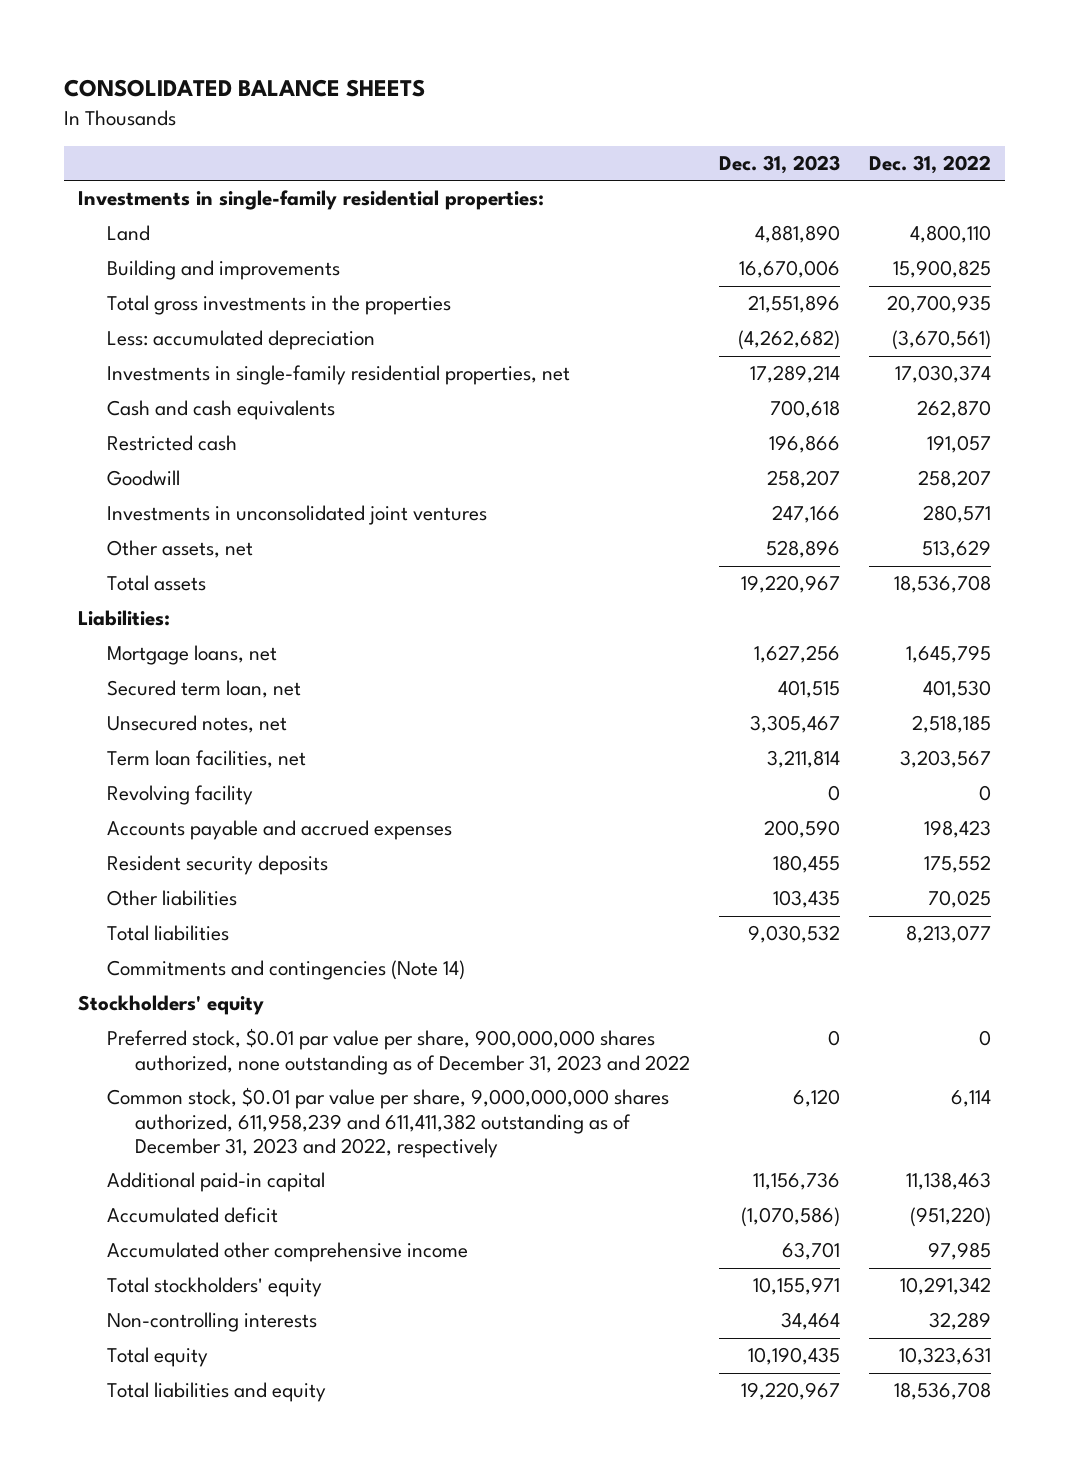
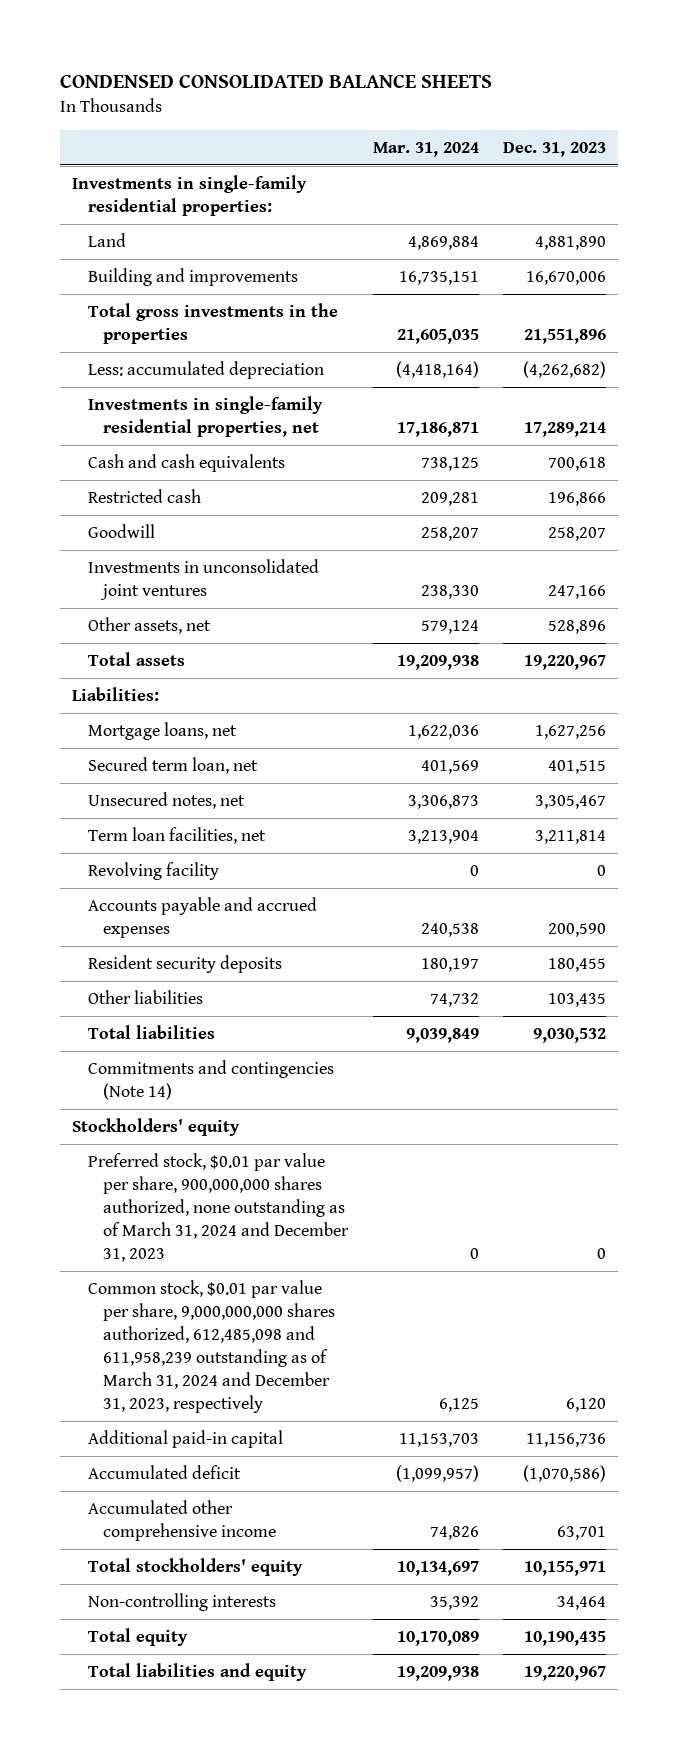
- CONSOLIDATED BALANCE SHEETS
+ CONDENSED CONSOLIDATED BALANCE SHEETS
- | Dec. 31, 2023 | Dec. 31, 2022
+ | Mar. 31, 2024 | Dec. 31, 2023
- Preferred stock, $0.01 par value per share, 900,000,000 shares authorized, none outstanding as of December 31, 2023 and 2022 | 0 | 0
- Common stock, $0.01 par value per share, 9,000,000,000 shares authorized, 611,958,239 and 611,411,382 outstanding as of December 31, 2023 and 2022, respectively | 6,120 | 6,114
+ Preferred stock, $0.01 par value per share, 900,000,000 shares authorized, none outstanding as of March 31, 2024 and December 31, 2023 | 0 | 0
+ Common stock, $0.01 par value per share, 9,000,000,000 shares authorized, 612,485,098 and 611,958,239 outstanding as of March 31, 2024 and December 31, 2023, respectively | 6,125 | 6,120

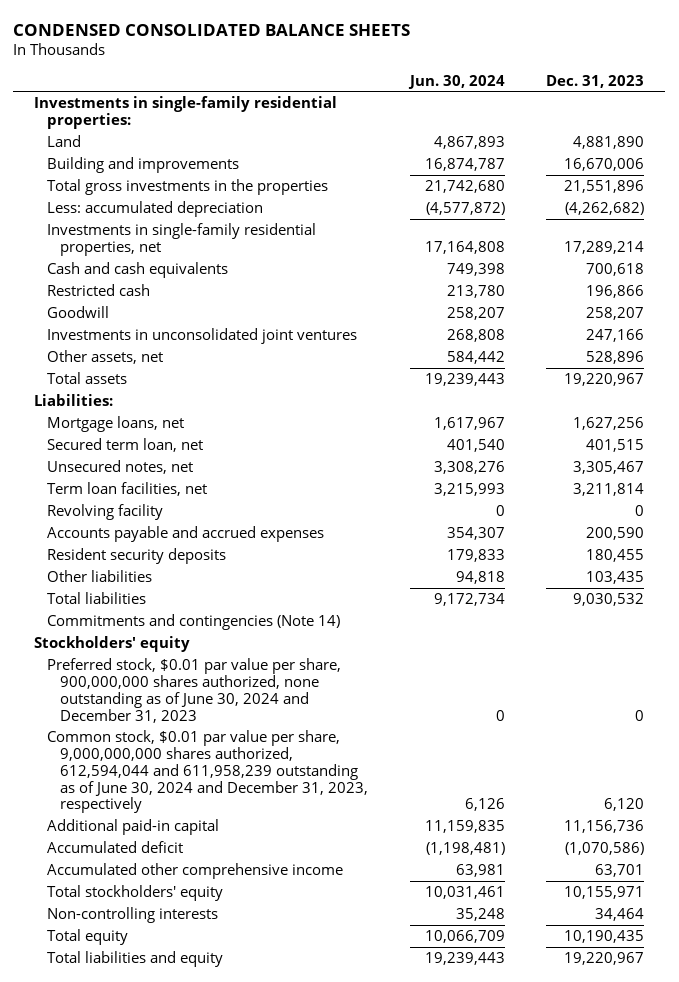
- | Mar. 31, 2024 | Dec. 31, 2023
+ | Jun. 30, 2024 | Dec. 31, 2023
- Preferred stock, $0.01 par value per share, 900,000,000 shares authorized, none outstanding as of March 31, 2024 and December 31, 2023 | 0 | 0
- Common stock, $0.01 par value per share, 9,000,000,000 shares authorized, 612,485,098 and 611,958,239 outstanding as of March 31, 2024 and December 31, 2023, respectively | 6,125 | 6,120
+ Preferred stock, $0.01 par value per share, 900,000,000 shares authorized, none outstanding as of June 30, 2024 and December 31, 2023 | 0 | 0
+ Common stock, $0.01 par value per share, 9,000,000,000 shares authorized, 612,594,044 and 611,958,239 outstanding as of June 30, 2024 and December 31, 2023, respectively | 6,126 | 6,120

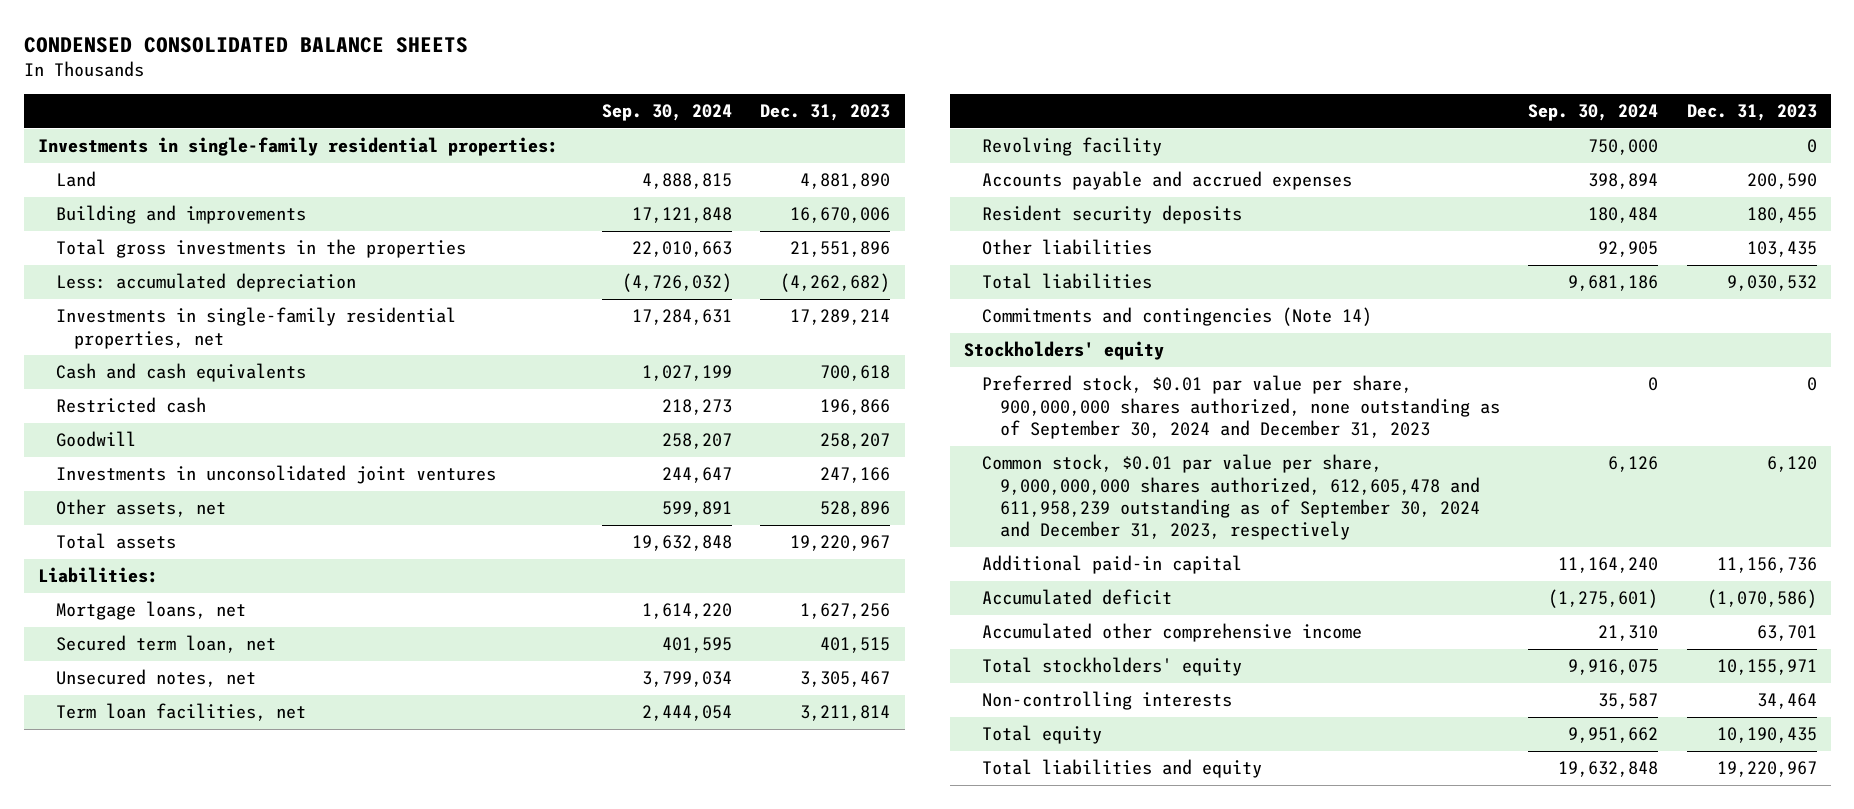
- | Jun. 30, 2024 | Dec. 31, 2023
+ | Sep. 30, 2024 | Dec. 31, 2023
- Preferred stock, $0.01 par value per share, 900,000,000 shares authorized, none outstanding as of June 30, 2024 and December 31, 2023 | 0 | 0
- Common stock, $0.01 par value per share, 9,000,000,000 shares authorized, 612,594,044 and 611,958,239 outstanding as of June 30, 2024 and December 31, 2023, respectively | 6,126 | 6,120
+ Preferred stock, $0.01 par value per share, 900,000,000 shares authorized, none outstanding as of September 30, 2024 and December 31, 2023 | 0 | 0
+ Common stock, $0.01 par value per share, 9,000,000,000 shares authorized, 612,605,478 and 611,958,239 outstanding as of September 30, 2024 and December 31, 2023, respectively | 6,126 | 6,120

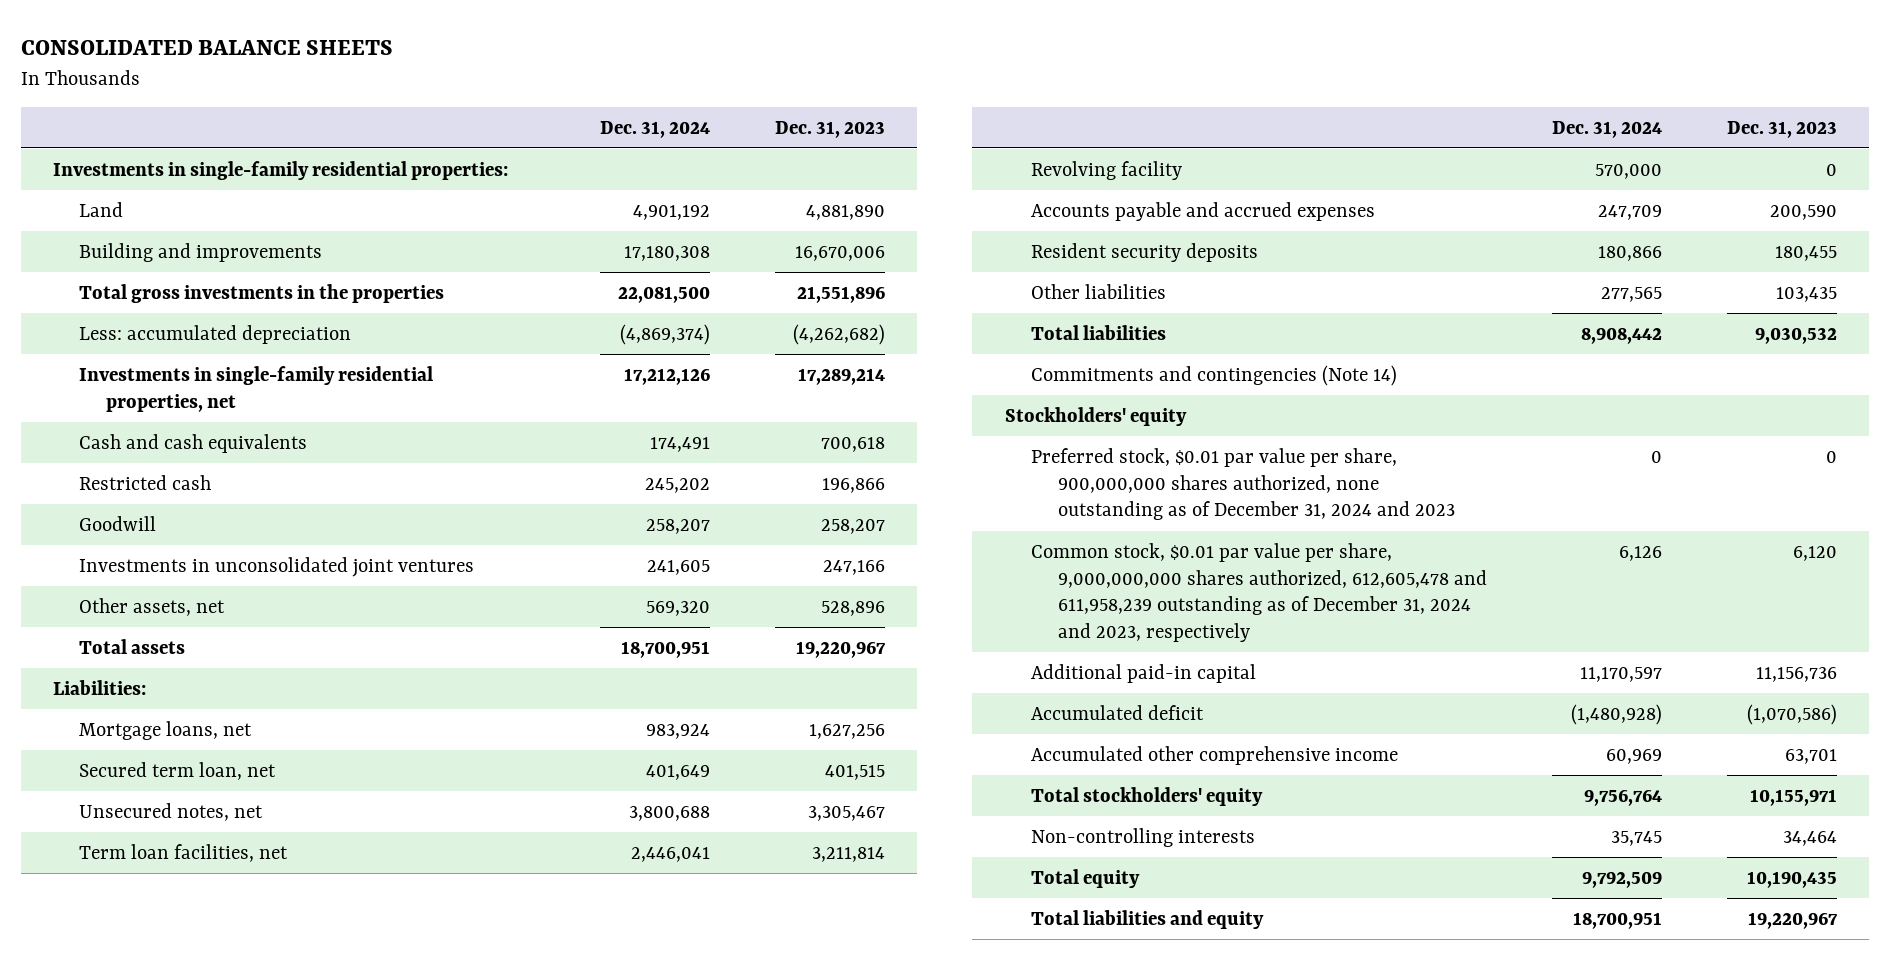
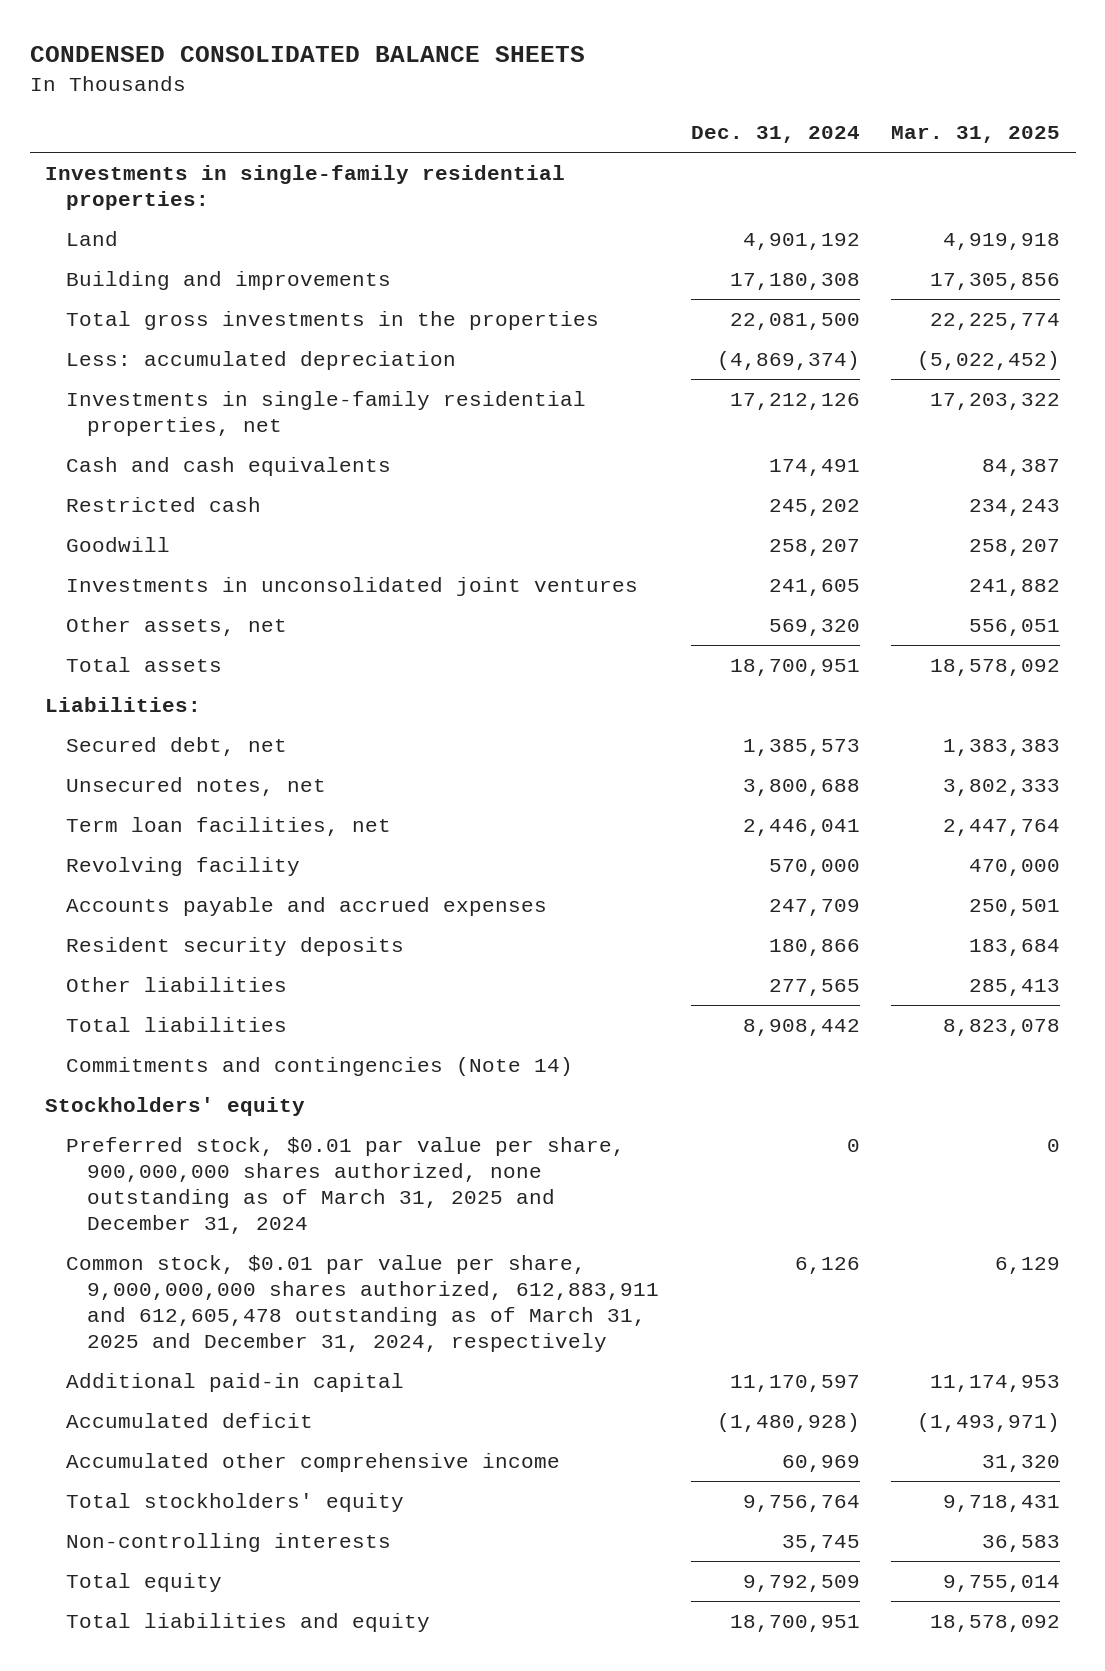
- CONSOLIDATED BALANCE SHEETS
+ CONDENSED CONSOLIDATED BALANCE SHEETS
- | Dec. 31, 2024 | Dec. 31, 2023
+ | Dec. 31, 2024 | Mar. 31, 2025
- Mortgage loans, net | 983,924 | 1,627,256
- Secured term loan, net | 401,649 | 401,515
+ Secured debt, net | 1,385,573 | 1,383,383
- Preferred stock, $0.01 par value per share, 900,000,000 shares authorized, none outstanding as of December 31, 2024 and 2023 | 0 | 0
- Common stock, $0.01 par value per share, 9,000,000,000 shares authorized, 612,605,478 and 611,958,239 outstanding as of December 31, 2024 and 2023, respectively | 6,126 | 6,120
+ Preferred stock, $0.01 par value per share, 900,000,000 shares authorized, none outstanding as of March 31, 2025 and December 31, 2024 | 0 | 0
+ Common stock, $0.01 par value per share, 9,000,000,000 shares authorized, 612,883,911 and 612,605,478 outstanding as of March 31, 2025 and December 31, 2024, respectively | 6,126 | 6,129

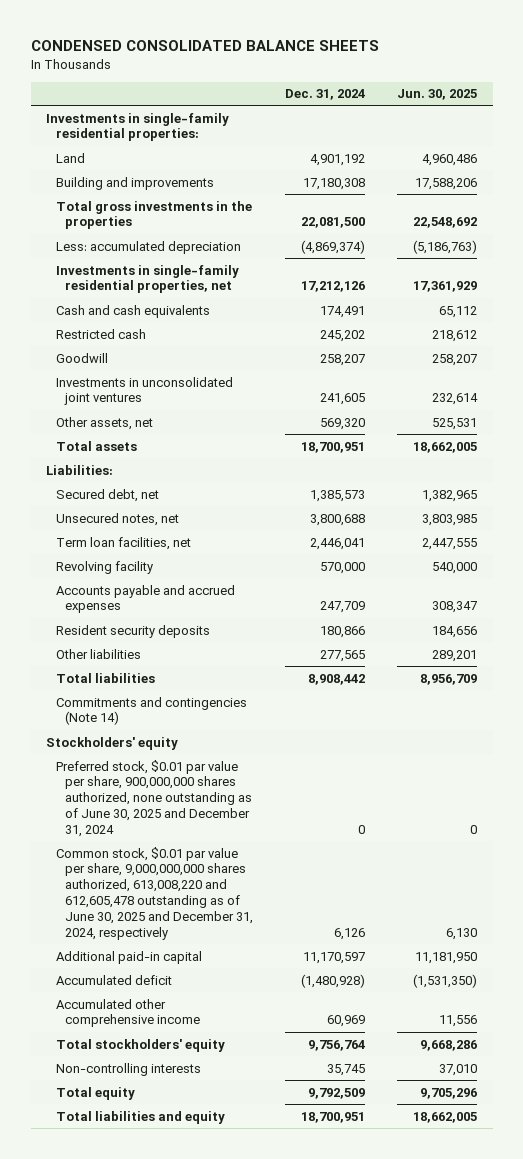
- | Dec. 31, 2024 | Mar. 31, 2025
+ | Dec. 31, 2024 | Jun. 30, 2025
- Preferred stock, $0.01 par value per share, 900,000,000 shares authorized, none outstanding as of March 31, 2025 and December 31, 2024 | 0 | 0
- Common stock, $0.01 par value per share, 9,000,000,000 shares authorized, 612,883,911 and 612,605,478 outstanding as of March 31, 2025 and December 31, 2024, respectively | 6,126 | 6,129
+ Preferred stock, $0.01 par value per share, 900,000,000 shares authorized, none outstanding as of June 30, 2025 and December 31, 2024 | 0 | 0
+ Common stock, $0.01 par value per share, 9,000,000,000 shares authorized, 613,008,220 and 612,605,478 outstanding as of June 30, 2025 and December 31, 2024, respectively | 6,126 | 6,130

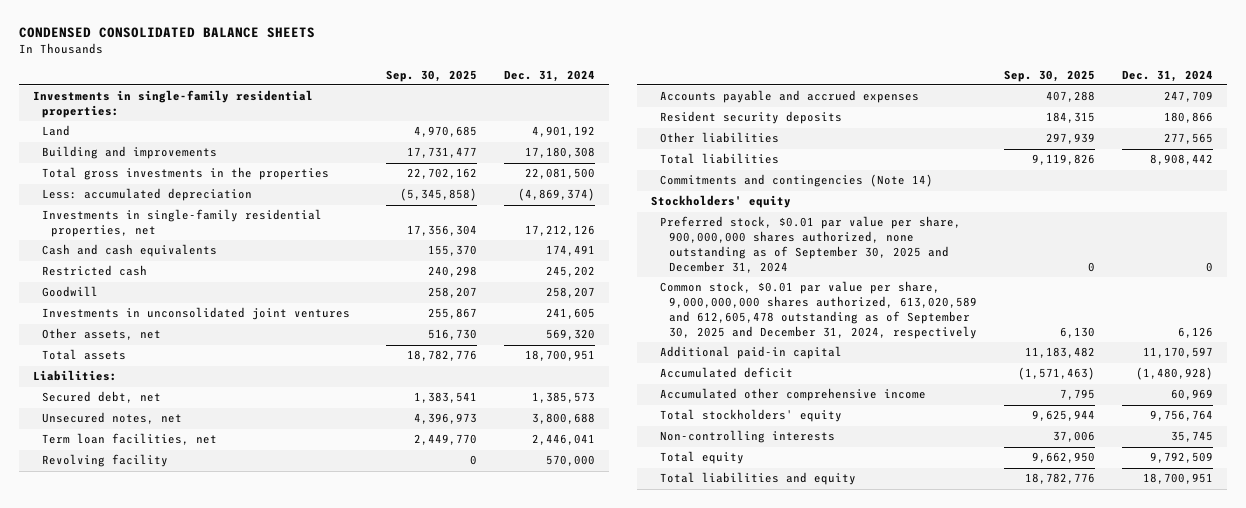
- | Dec. 31, 2024 | Jun. 30, 2025
+ | Sep. 30, 2025 | Dec. 31, 2024
- Preferred stock, $0.01 par value per share, 900,000,000 shares authorized, none outstanding as of June 30, 2025 and December 31, 2024 | 0 | 0
- Common stock, $0.01 par value per share, 9,000,000,000 shares authorized, 613,008,220 and 612,605,478 outstanding as of June 30, 2025 and December 31, 2024, respectively | 6,126 | 6,130
+ Preferred stock, $0.01 par value per share, 900,000,000 shares authorized, none outstanding as of September 30, 2025 and December 31, 2024 | 0 | 0
+ Common stock, $0.01 par value per share, 9,000,000,000 shares authorized, 613,020,589 and 612,605,478 outstanding as of September 30, 2025 and December 31, 2024, respectively | 6,130 | 6,126

